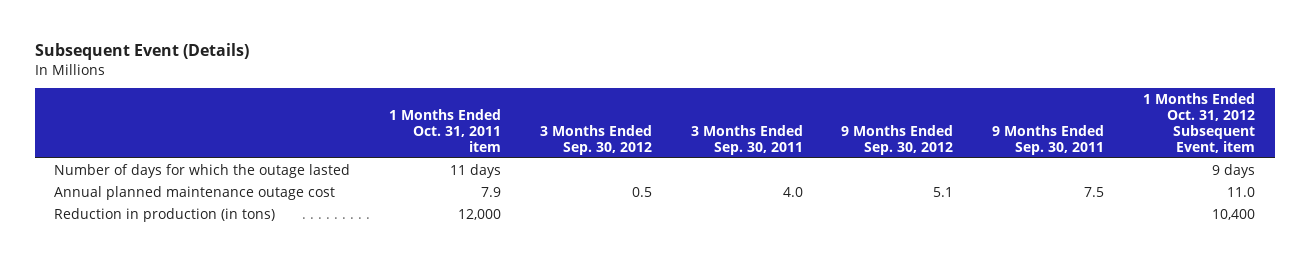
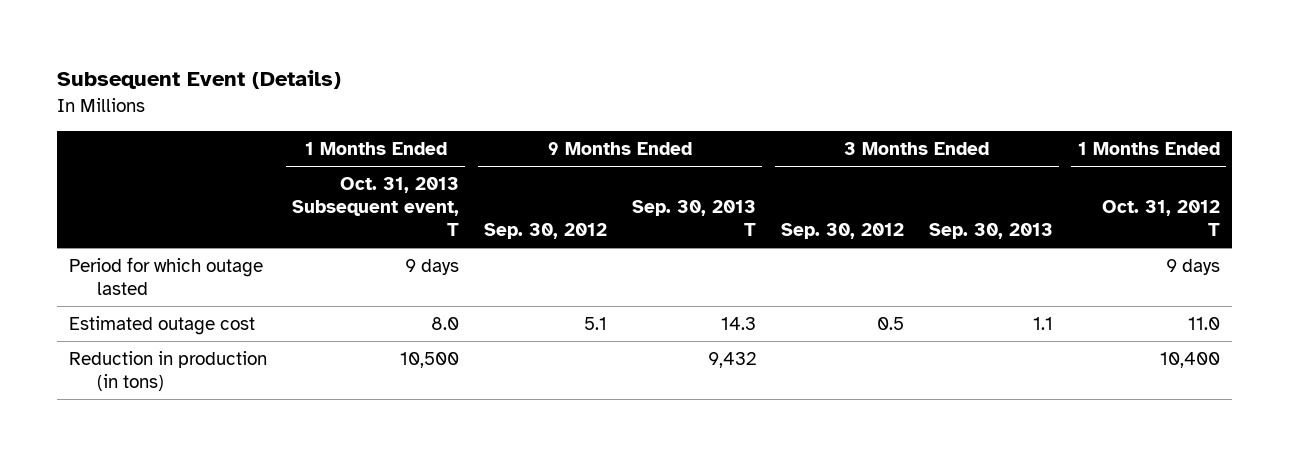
- | 1 Months Ended Oct. 31, 2011 item | 3 Months Ended Sep. 30, 2012 | 3 Months Ended Sep. 30, 2011 | 9 Months Ended Sep. 30, 2012 | 9 Months Ended Sep. 30, 2011 | 1 Months Ended Oct. 31, 2012 Subsequent Event, item
+ | 1 Months Ended Oct. 31, 2013 Subsequent event, T | 9 Months Ended Sep. 30, 2012 | 9 Months Ended Sep. 30, 2013 T | 3 Months Ended Sep. 30, 2012 | 3 Months Ended Sep. 30, 2013 | 1 Months Ended Oct. 31, 2012 T
- Number of days for which the outage lasted | 11 days | | | | | 9 days
- Annual planned maintenance outage cost | 7.9 | 0.5 | 4.0 | 5.1 | 7.5 | 11.0
+ Period for which outage lasted | 9 days | | | | | 9 days
+ Estimated outage cost | 8.0 | 5.1 | 14.3 | 0.5 | 1.1 | 11.0

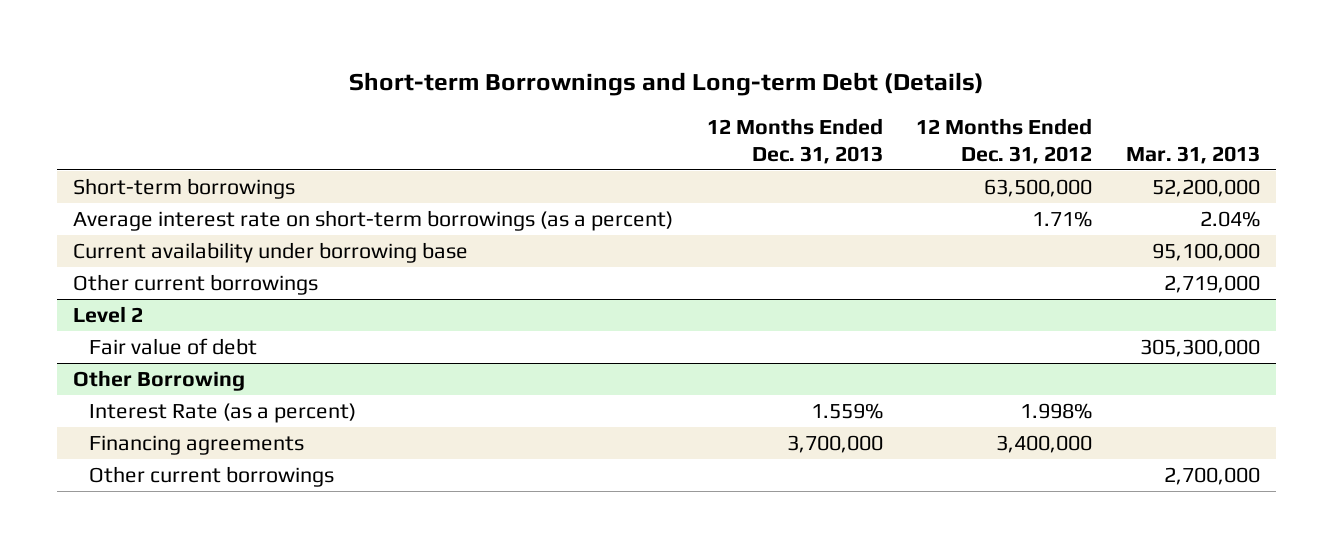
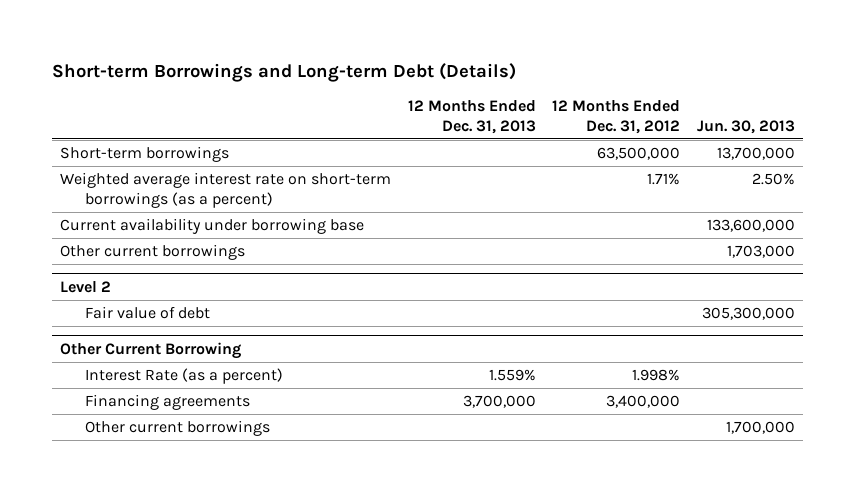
- Short-term Borrownings and Long-term Debt (Details)
+ Short-term Borrowings and Long-term Debt (Details)
- | 12 Months Ended Dec. 31, 2013 | 12 Months Ended Dec. 31, 2012 | Mar. 31, 2013
+ | 12 Months Ended Dec. 31, 2013 | 12 Months Ended Dec. 31, 2012 | Jun. 30, 2013
- Average interest rate on short-term borrowings (as a percent) | | 1.71% | 2.04%
+ Weighted average interest rate on short-term borrowings (as a percent) | | 1.71% | 2.50%
- Other Borrowing
+ Other Current Borrowing

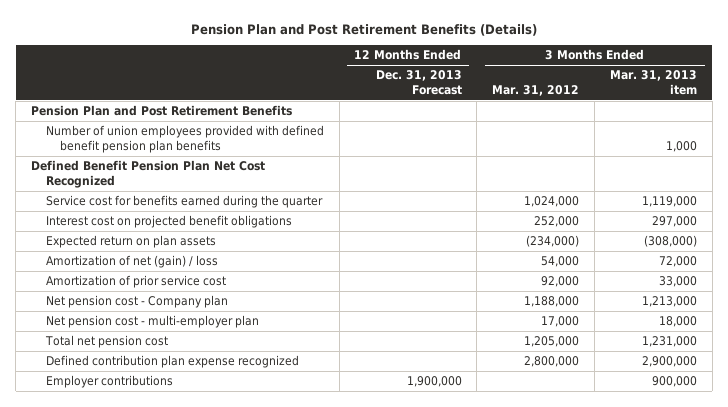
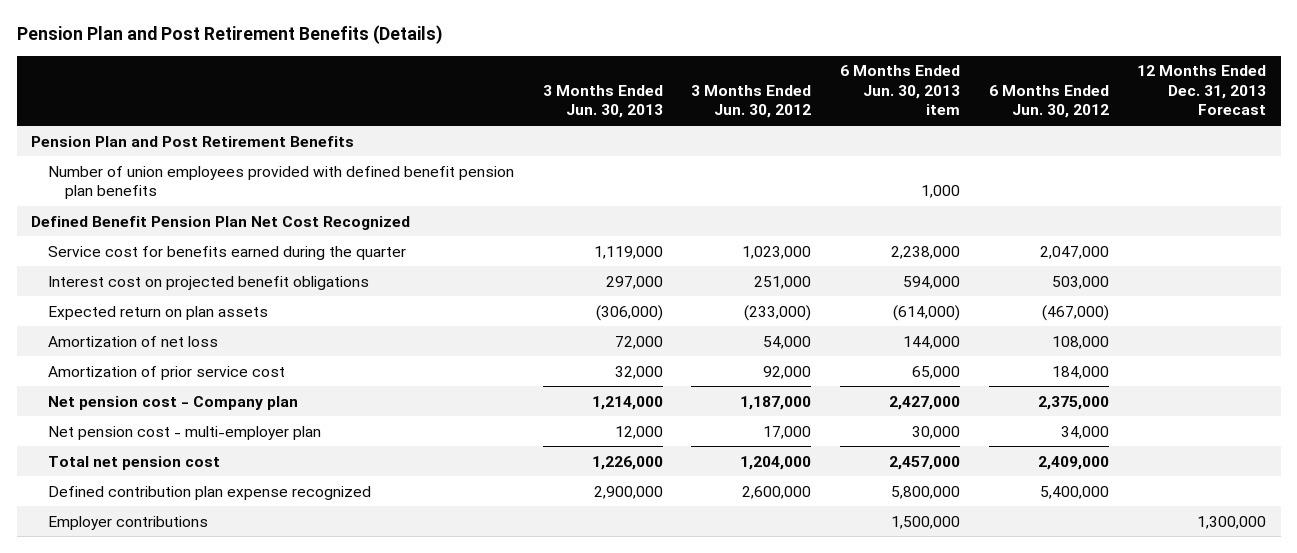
- | 12 Months Ended Dec. 31, 2013 Forecast | 3 Months Ended Mar. 31, 2012 | 3 Months Ended Mar. 31, 2013 item
+ | 3 Months Ended Jun. 30, 2013 | 3 Months Ended Jun. 30, 2012 | 6 Months Ended Jun. 30, 2013 item | 6 Months Ended Jun. 30, 2012 | 12 Months Ended Dec. 31, 2013 Forecast
- Amortization of net (gain) / loss | | 54,000 | 72,000
+ Amortization of net loss | 72,000 | 54,000 | 144,000 | 108,000 |
- Employer contributions | 1,900,000 | | 900,000
+ Employer contributions | | | 1,500,000 | | 1,300,000

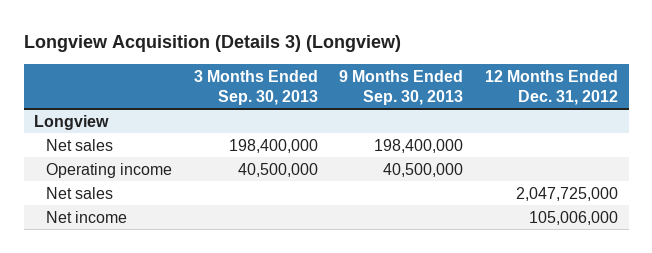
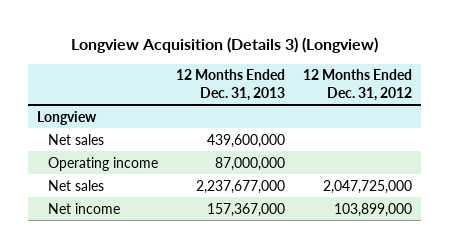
- | 3 Months Ended Sep. 30, 2013 | 9 Months Ended Sep. 30, 2013 | 12 Months Ended Dec. 31, 2012
+ | 12 Months Ended Dec. 31, 2013 | 12 Months Ended Dec. 31, 2012
@ Longview
- Net income | | | 105,006,000
+ Net income | 157,367,000 | 103,899,000

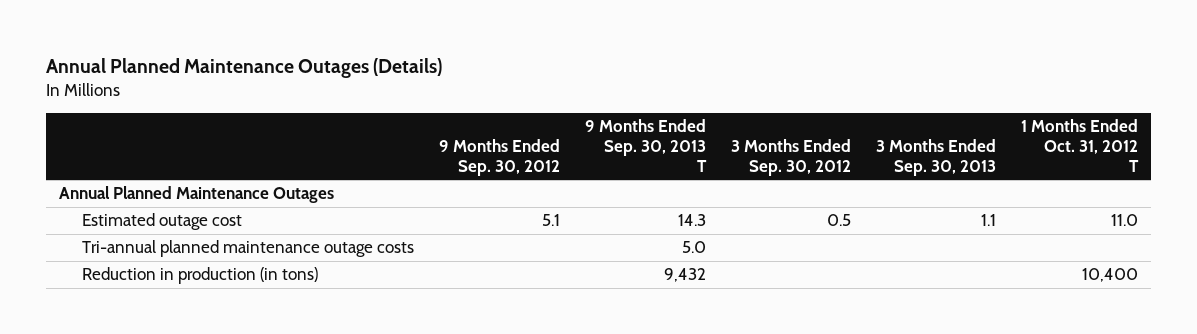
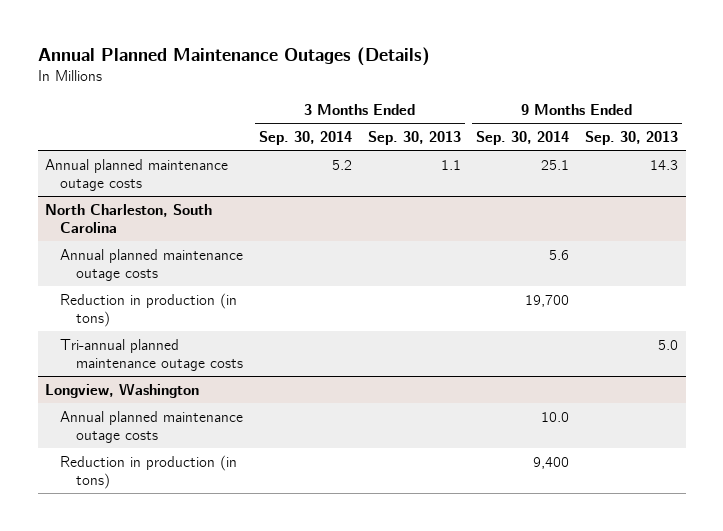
- | 9 Months Ended Sep. 30, 2012 | 9 Months Ended Sep. 30, 2013 T | 3 Months Ended Sep. 30, 2012 | 3 Months Ended Sep. 30, 2013 | 1 Months Ended Oct. 31, 2012 T
+ | 3 Months Ended Sep. 30, 2014 | 3 Months Ended Sep. 30, 2013 | 9 Months Ended Sep. 30, 2014 | 9 Months Ended Sep. 30, 2013
- Annual Planned Maintenance Outages
- Estimated outage cost | 5.1 | 14.3 | 0.5 | 1.1 | 11.0
- Tri-annual planned maintenance outage costs | | 5.0 | | |
- Reduction in production (in tons) | | 9,432 | | | 10,400
+ Annual planned maintenance outage costs | 5.2 | 1.1 | 25.1 | 14.3
+ North Charleston, South Carolina
+ Annual planned maintenance outage costs | | | 5.6 |
+ Reduction in production (in tons) | | | 19,700 |
+ Tri-annual planned maintenance outage costs | | | | 5.0
+ Longview, Washington
+ Annual planned maintenance outage costs | | | 10.0 |
+ Reduction in production (in tons) | | | 9,400 |

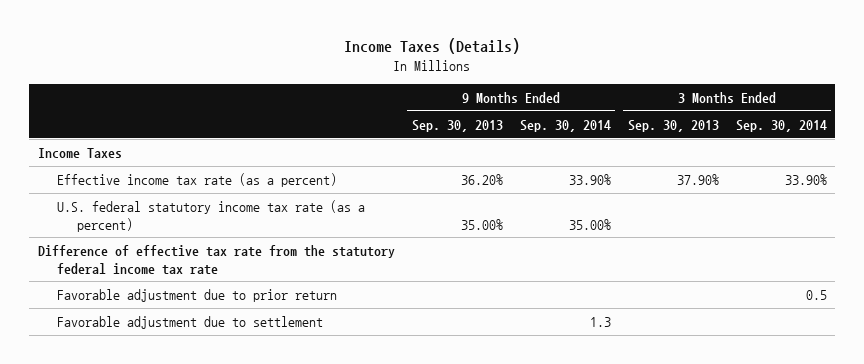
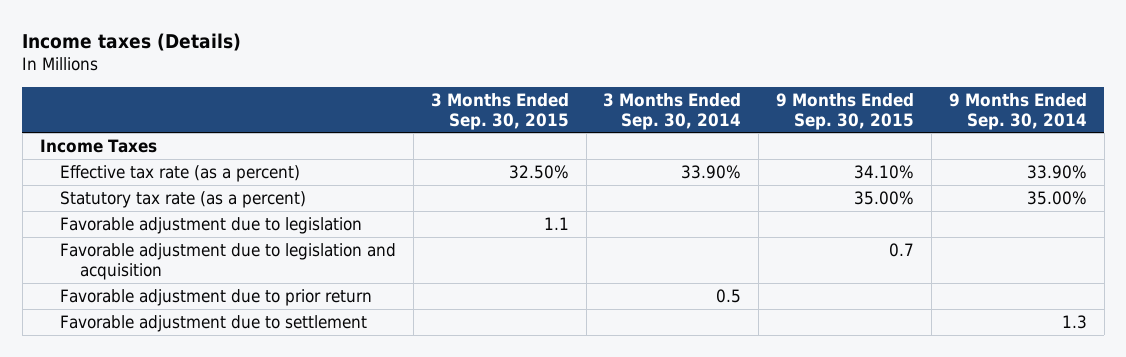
- Income Taxes (Details)
+ Income taxes (Details)
- | 9 Months Ended Sep. 30, 2013 | 9 Months Ended Sep. 30, 2014 | 3 Months Ended Sep. 30, 2013 | 3 Months Ended Sep. 30, 2014
+ | 3 Months Ended Sep. 30, 2015 | 3 Months Ended Sep. 30, 2014 | 9 Months Ended Sep. 30, 2015 | 9 Months Ended Sep. 30, 2014
- Effective income tax rate (as a percent) | 36.20% | 33.90% | 37.90% | 33.90%
- U.S. federal statutory income tax rate (as a percent) | 35.00% | 35.00% | |
- Difference of effective tax rate from the statutory federal income tax rate
+ Effective tax rate (as a percent) | 32.50% | 33.90% | 34.10% | 33.90%
+ Statutory tax rate (as a percent) | | | 35.00% | 35.00%
+ Favorable adjustment due to legislation | 1.1 | | |
+ Favorable adjustment due to legislation and acquisition | | | 0.7 |

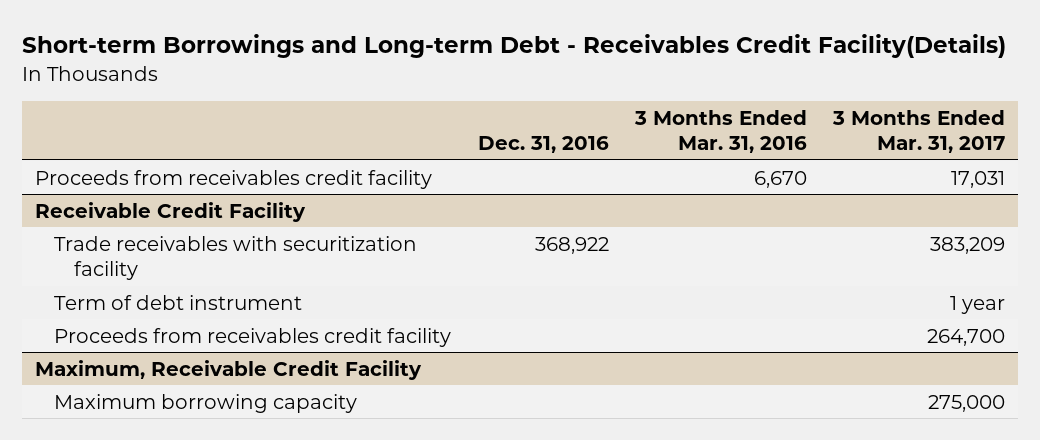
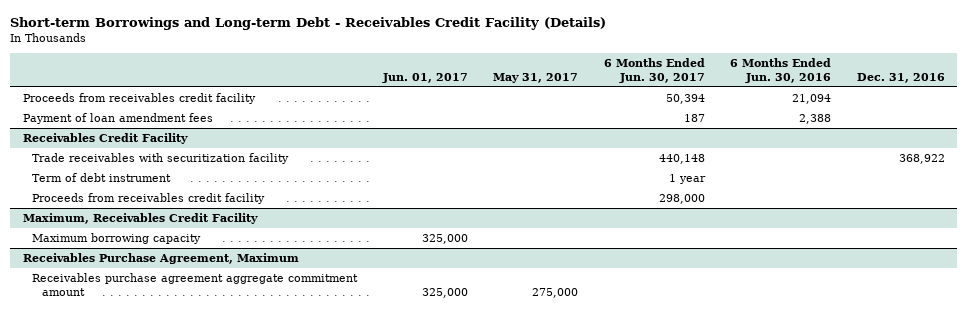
- Short-term Borrowings and Long-term Debt - Receivables Credit Facility(Details)
+ Short-term Borrowings and Long-term Debt - Receivables Credit Facility (Details)
- | Dec. 31, 2016 | 3 Months Ended Mar. 31, 2016 | 3 Months Ended Mar. 31, 2017
+ | Jun. 01, 2017 | May 31, 2017 | 6 Months Ended Jun. 30, 2017 | 6 Months Ended Jun. 30, 2016 | Dec. 31, 2016
- Receivable Credit Facility
+ Payment of loan amendment fees | | | 187 | 2,388 |
+ Receivables Credit Facility
- Maximum, Receivable Credit Facility
+ Maximum, Receivables Credit Facility
+ Receivables Purchase Agreement, Maximum
+ Receivables purchase agreement aggregate commitment amount | 325,000 | 275,000 | | |

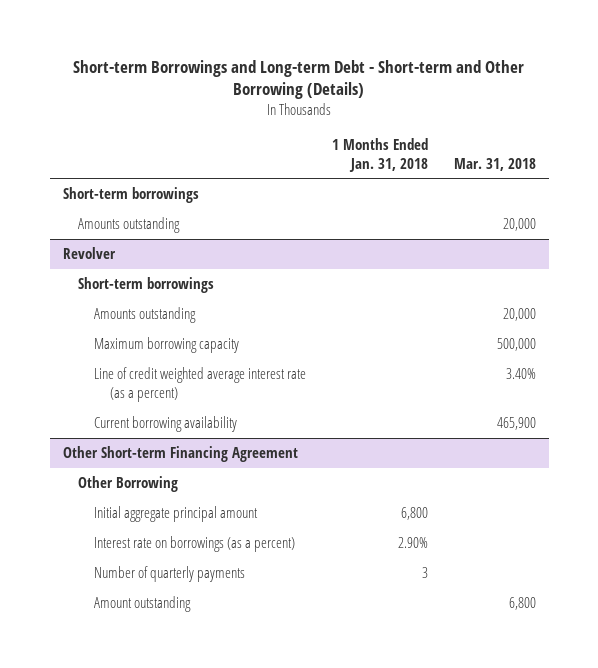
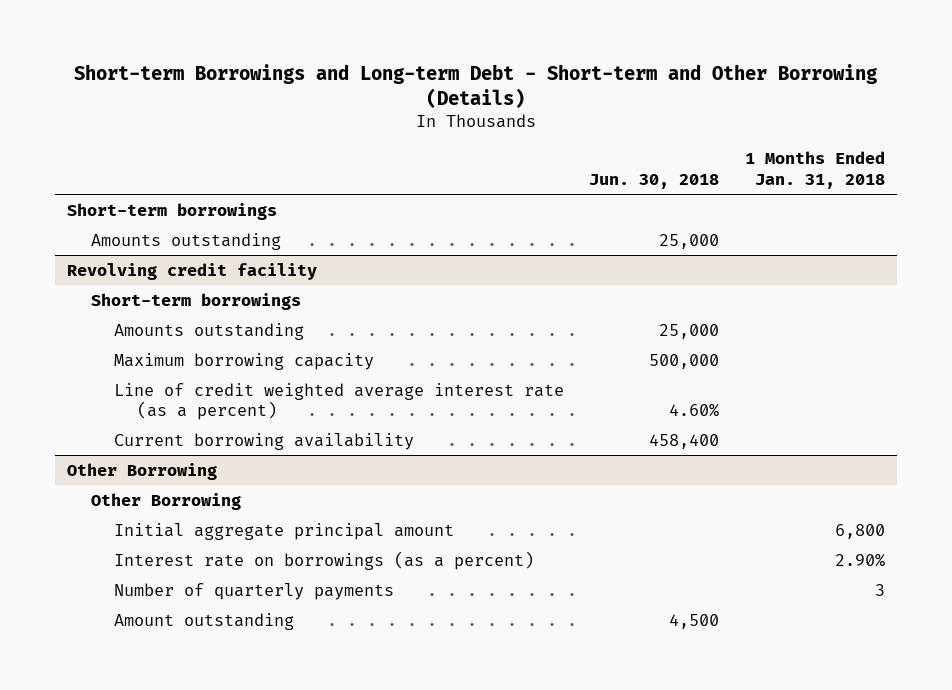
- | 1 Months Ended Jan. 31, 2018 | Mar. 31, 2018
+ | Jun. 30, 2018 | 1 Months Ended Jan. 31, 2018
- Revolver
+ Revolving credit facility
- Other Short-term Financing Agreement
+ Other Borrowing

